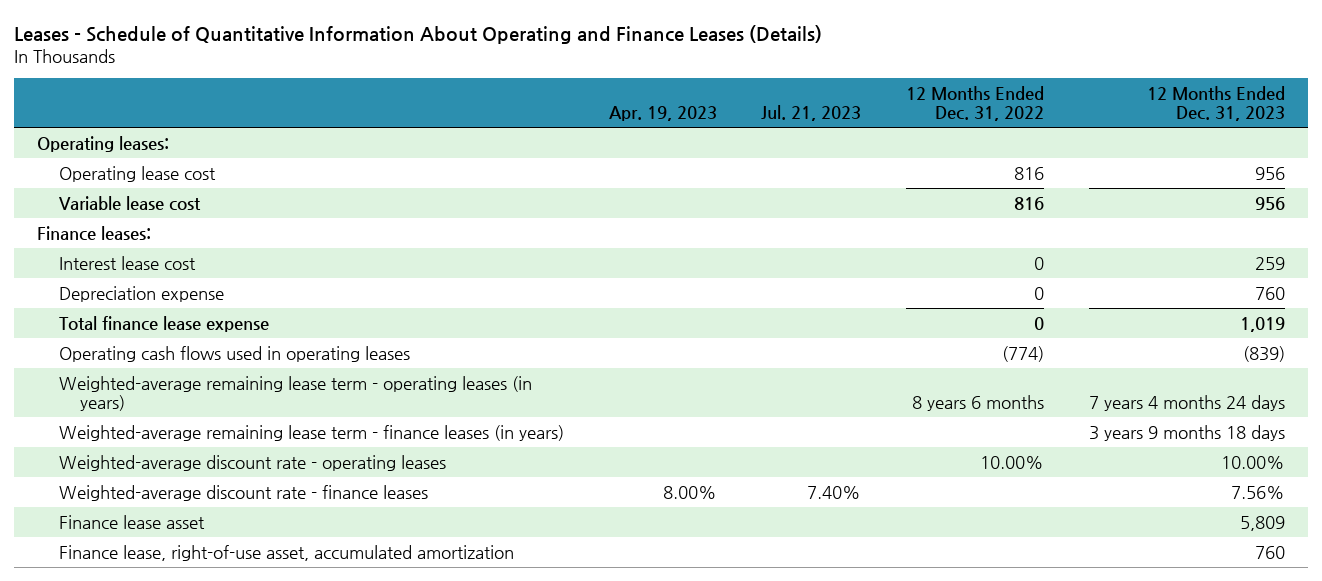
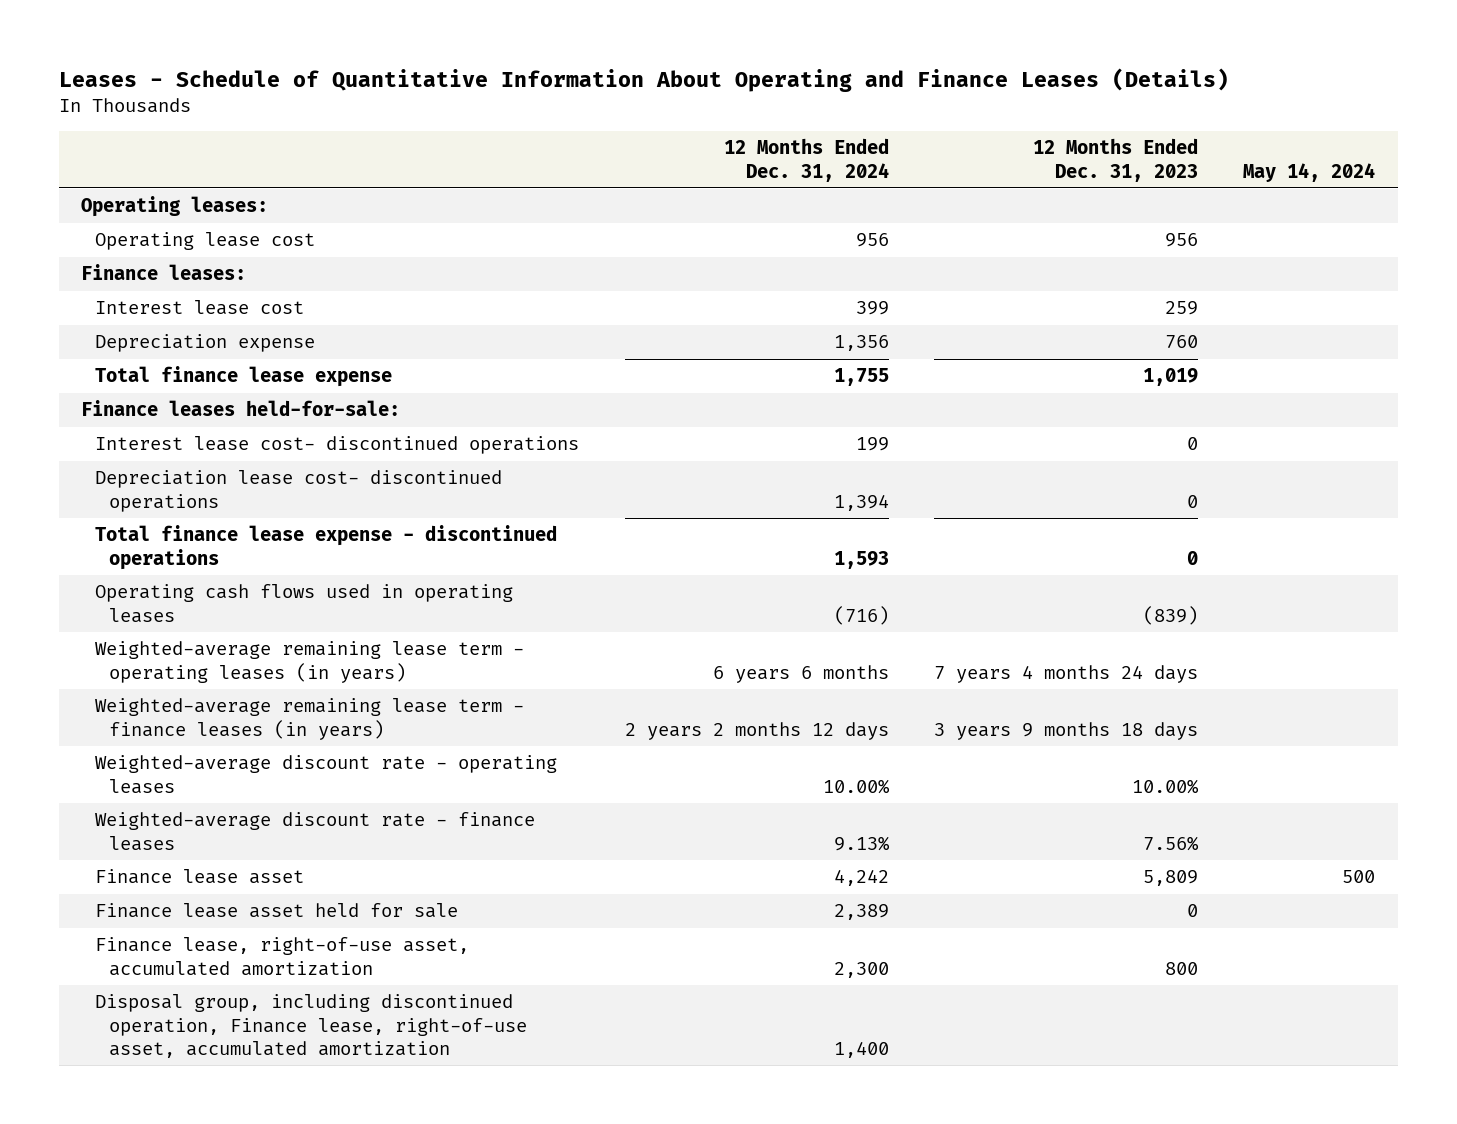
- | Apr. 19, 2023 | Jul. 21, 2023 | 12 Months Ended Dec. 31, 2022 | 12 Months Ended Dec. 31, 2023
+ | 12 Months Ended Dec. 31, 2024 | 12 Months Ended Dec. 31, 2023 | May 14, 2024
- Variable lease cost | | | 816 | 956
+ Finance leases held-for-sale:
+ Interest lease cost- discontinued operations | 199 | 0 |
+ Depreciation lease cost- discontinued operations | 1,394 | 0 |
+ Total finance lease expense - discontinued operations | 1,593 | 0 |
- Finance lease, right-of-use asset, accumulated amortization | | | | 760
+ Finance lease asset held for sale | 2,389 | 0 |
+ Finance lease, right-of-use asset, accumulated amortization | 2,300 | 800 |
+ Disposal group, including discontinued operation, Finance lease, right-of-use asset, accumulated amortization | 1,400 | |

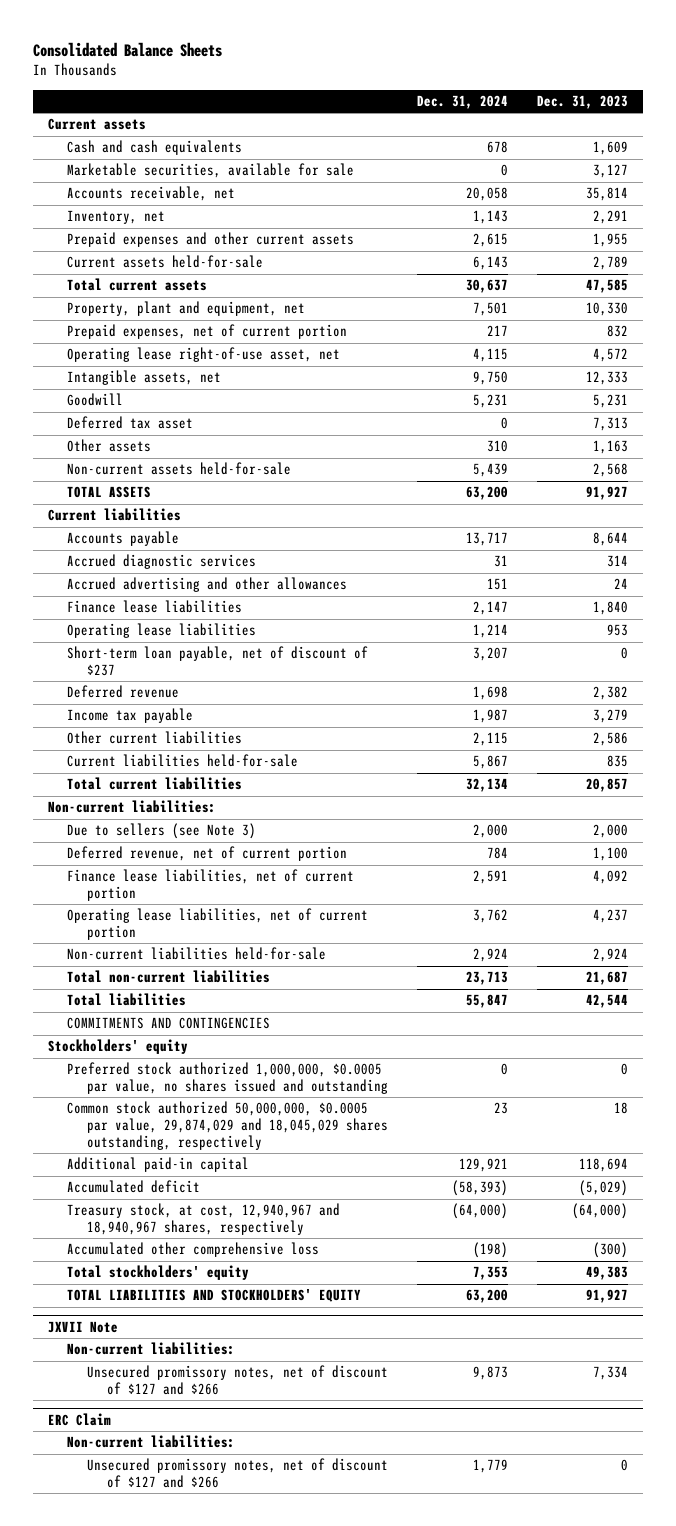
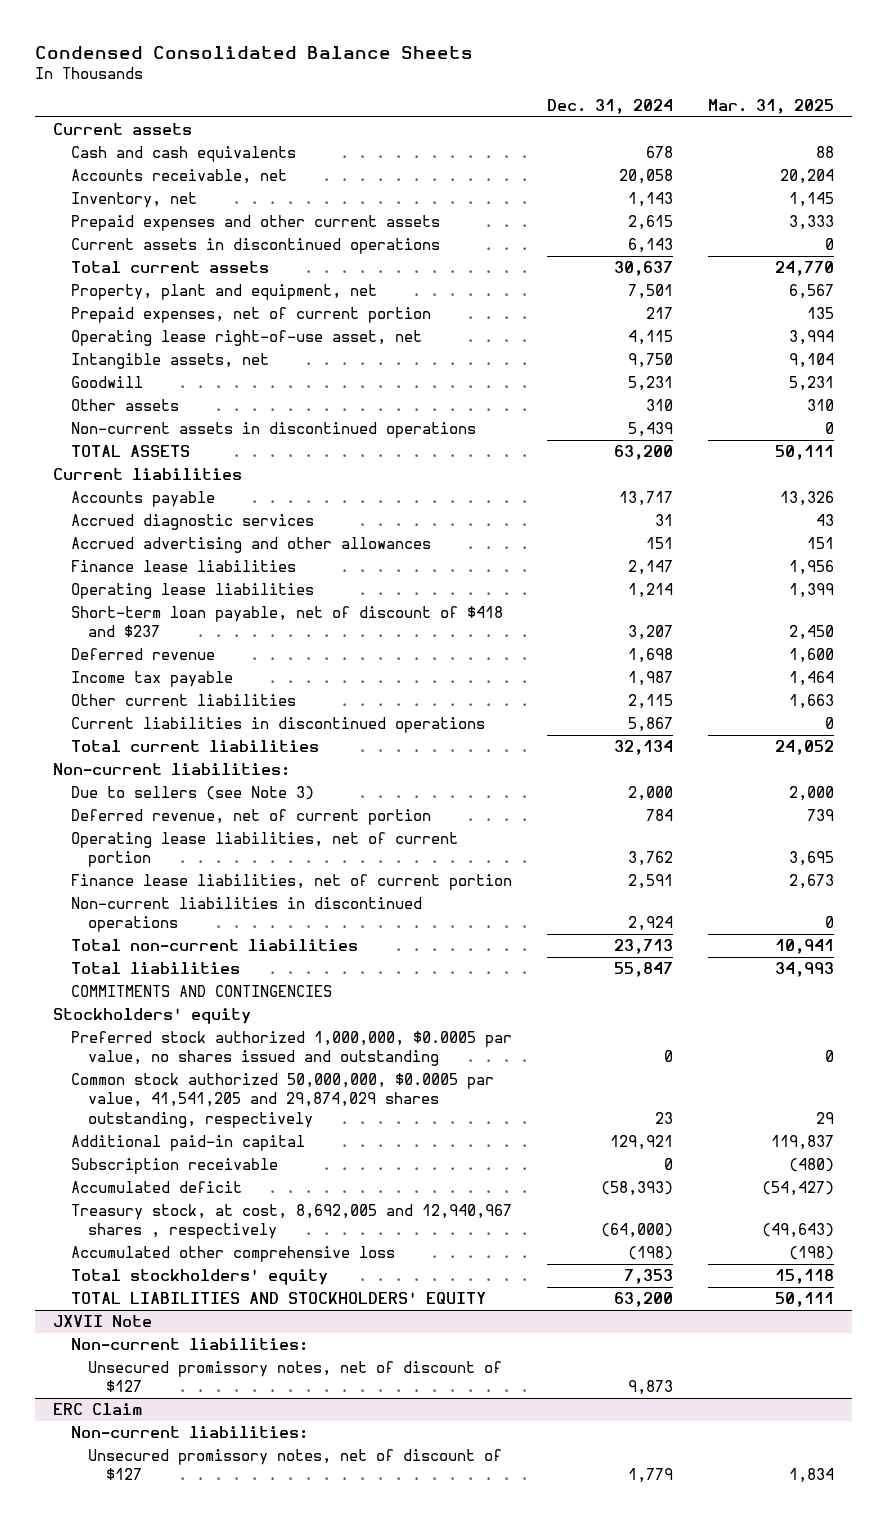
- Consolidated Balance Sheets
+ Condensed Consolidated Balance Sheets
- | Dec. 31, 2024 | Dec. 31, 2023
+ | Dec. 31, 2024 | Mar. 31, 2025
- Marketable securities, available for sale | 0 | 3,127
- Current assets held-for-sale | 6,143 | 2,789
+ Current assets in discontinued operations | 6,143 | 0
- Deferred tax asset | 0 | 7,313
- Non-current assets held-for-sale | 5,439 | 2,568
+ Non-current assets in discontinued operations | 5,439 | 0
- Short-term loan payable, net of discount of $237 | 3,207 | 0
+ Short-term loan payable, net of discount of $418 and $237 | 3,207 | 2,450
- Current liabilities held-for-sale | 5,867 | 835
+ Current liabilities in discontinued operations | 5,867 | 0
- Non-current liabilities held-for-sale | 2,924 | 2,924
moved down: Finance lease liabilities, net of current portion | 2,591 | 2,673
+ Non-current liabilities in discontinued operations | 2,924 | 0
- Common stock authorized 50,000,000, $0.0005 par value, 29,874,029 and 18,045,029 shares outstanding, respectively | 23 | 18
+ Common stock authorized 50,000,000, $0.0005 par value, 41,541,205 and 29,874,029 shares outstanding, respectively | 23 | 29
+ Subscription receivable | 0 | (480)
- Treasury stock, at cost, 12,940,967 and 18,940,967 shares, respectively | (64,000) | (64,000)
+ Treasury stock, at cost, 8,692,005 and 12,940,967 shares , respectively | (64,000) | (49,643)
@ JXVII Note
- Unsecured promissory notes, net of discount of $127 and $266 | 9,873 | 7,334
+ Unsecured promissory notes, net of discount of $127 | 9,873 |
@ ERC Claim
- Unsecured promissory notes, net of discount of $127 and $266 | 1,779 | 0
+ Unsecured promissory notes, net of discount of $127 | 1,779 | 1,834

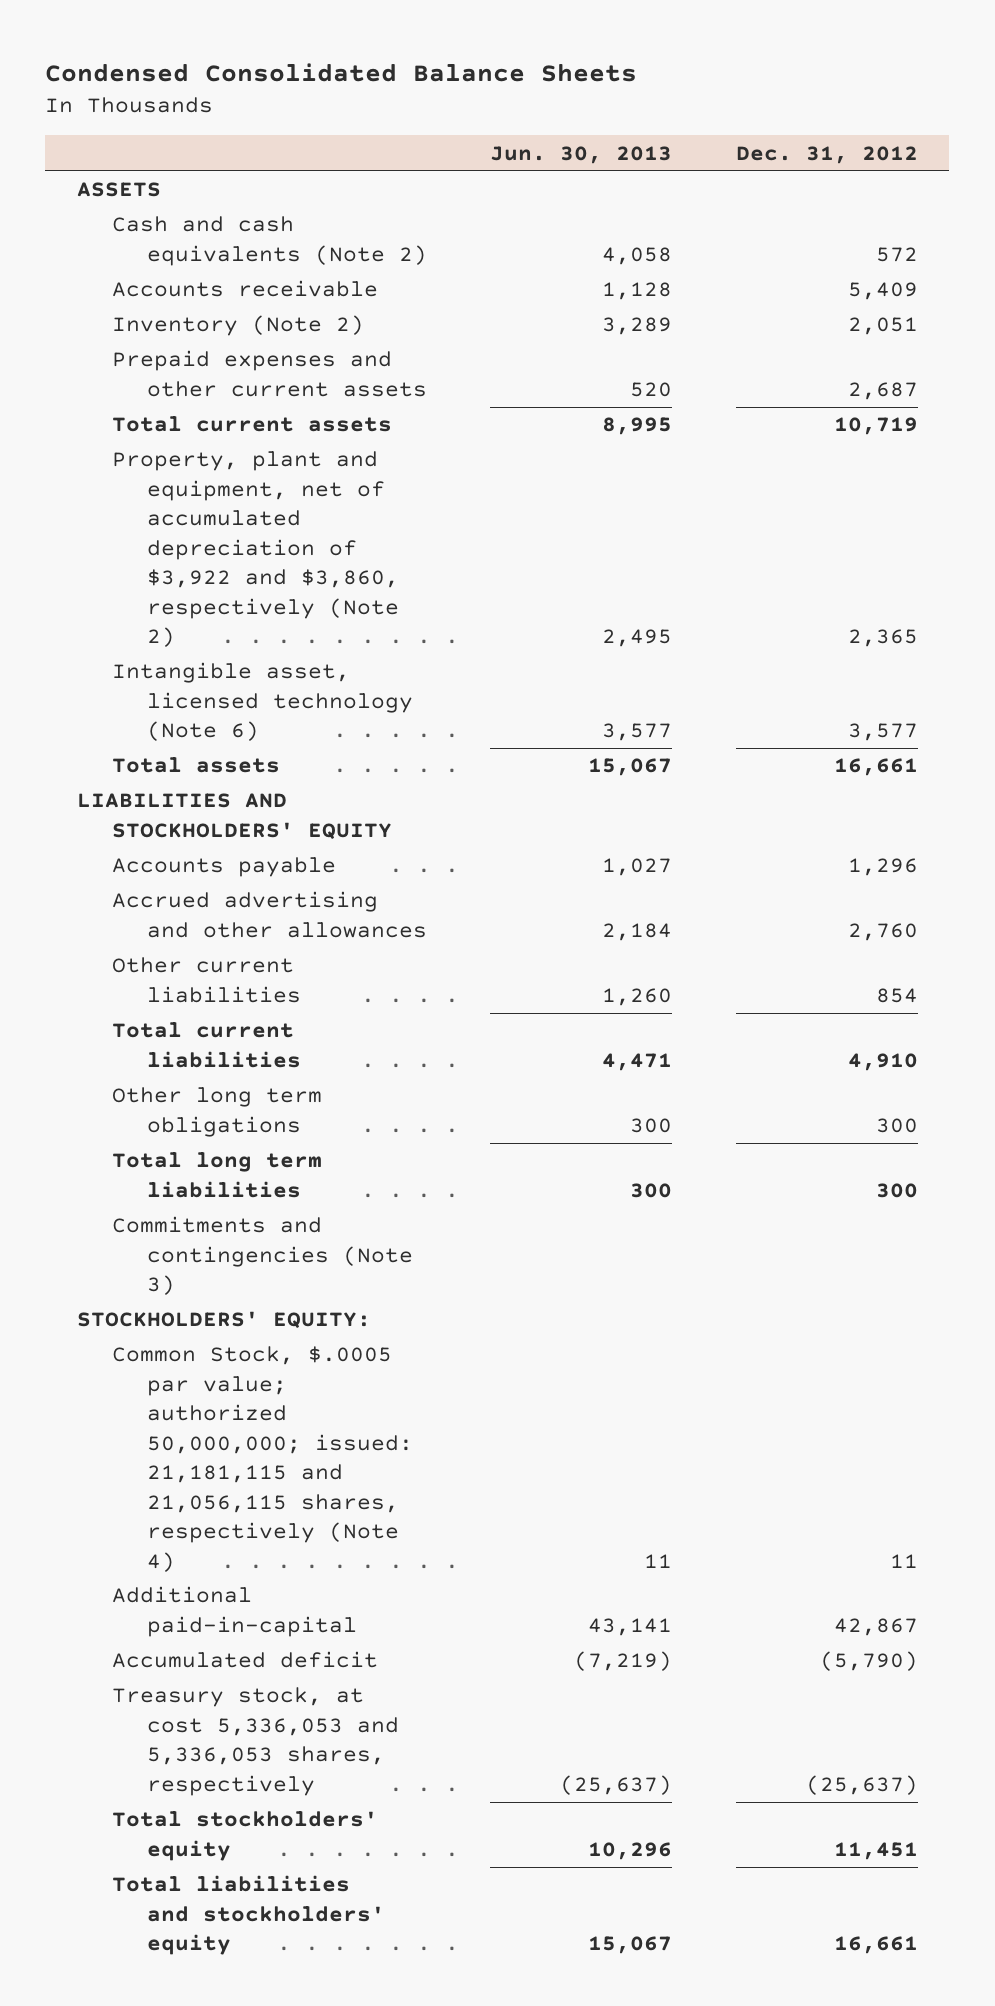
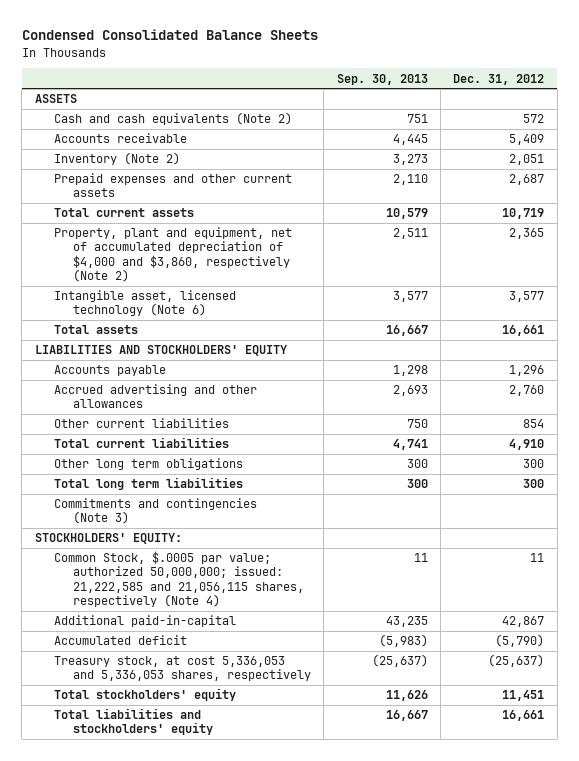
- | Jun. 30, 2013 | Dec. 31, 2012
+ | Sep. 30, 2013 | Dec. 31, 2012
- Property, plant and equipment, net of accumulated depreciation of $3,922 and $3,860, respectively (Note 2) | 2,495 | 2,365
+ Property, plant and equipment, net of accumulated depreciation of $4,000 and $3,860, respectively (Note 2) | 2,511 | 2,365
- Common Stock, $.0005 par value; authorized 50,000,000; issued: 21,181,115 and 21,056,115 shares, respectively (Note 4) | 11 | 11
+ Common Stock, $.0005 par value; authorized 50,000,000; issued: 21,222,585 and 21,056,115 shares, respectively (Note 4) | 11 | 11

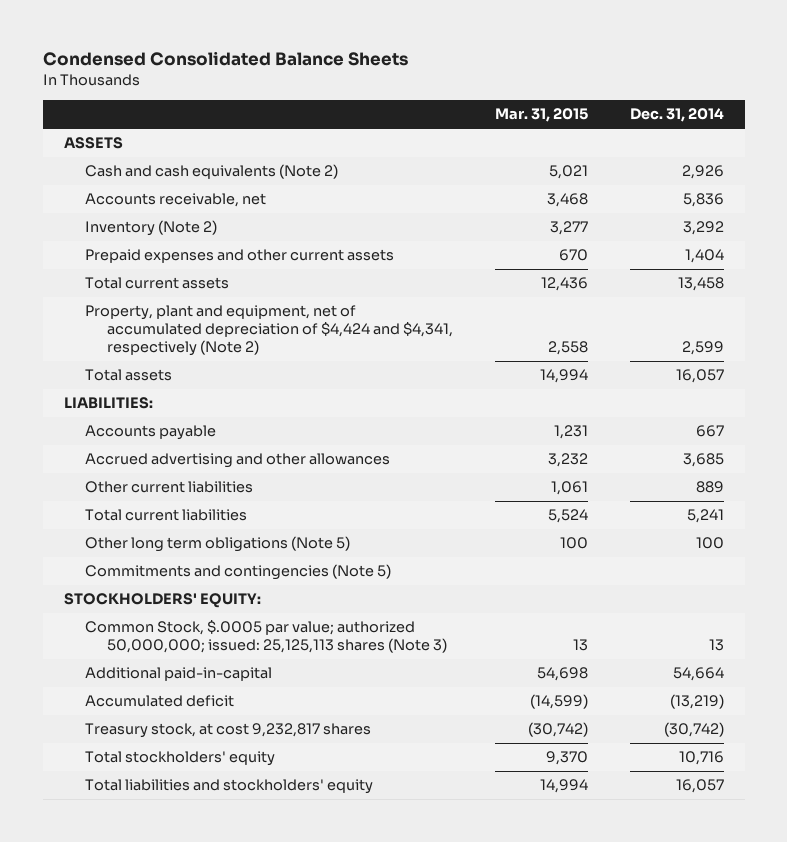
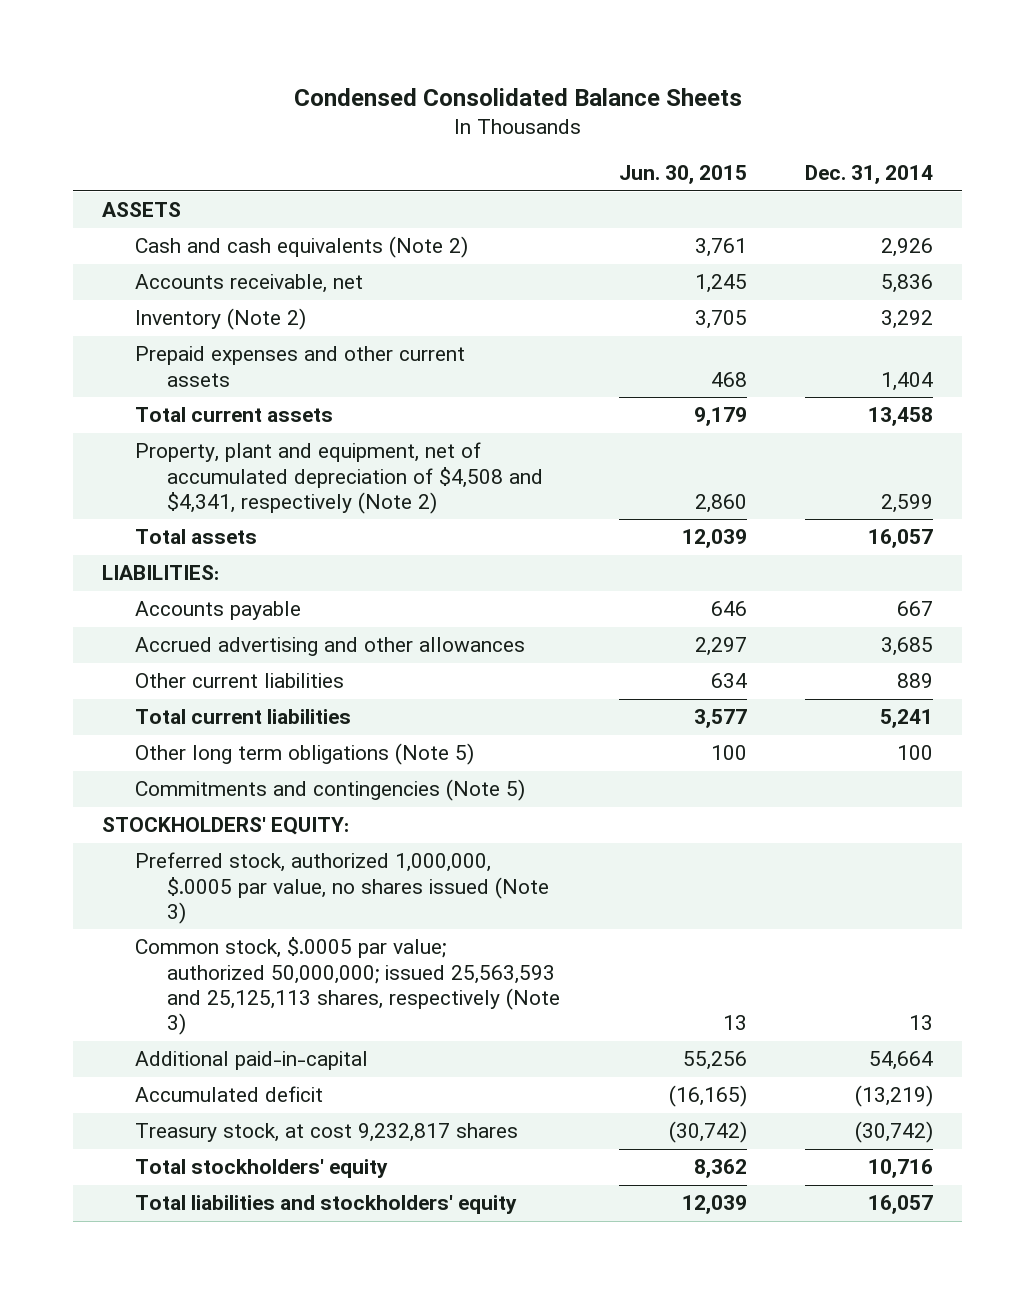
- | Mar. 31, 2015 | Dec. 31, 2014
+ | Jun. 30, 2015 | Dec. 31, 2014
- Property, plant and equipment, net of accumulated depreciation of $4,424 and $4,341, respectively (Note 2) | 2,558 | 2,599
+ Property, plant and equipment, net of accumulated depreciation of $4,508 and $4,341, respectively (Note 2) | 2,860 | 2,599
- Common Stock, $.0005 par value; authorized 50,000,000; issued: 25,125,113 shares (Note 3) | 13 | 13
+ Preferred stock, authorized 1,000,000, $.0005 par value, no shares issued (Note 3)
+ Common stock, $.0005 par value; authorized 50,000,000; issued 25,563,593 and 25,125,113 shares, respectively (Note 3) | 13 | 13

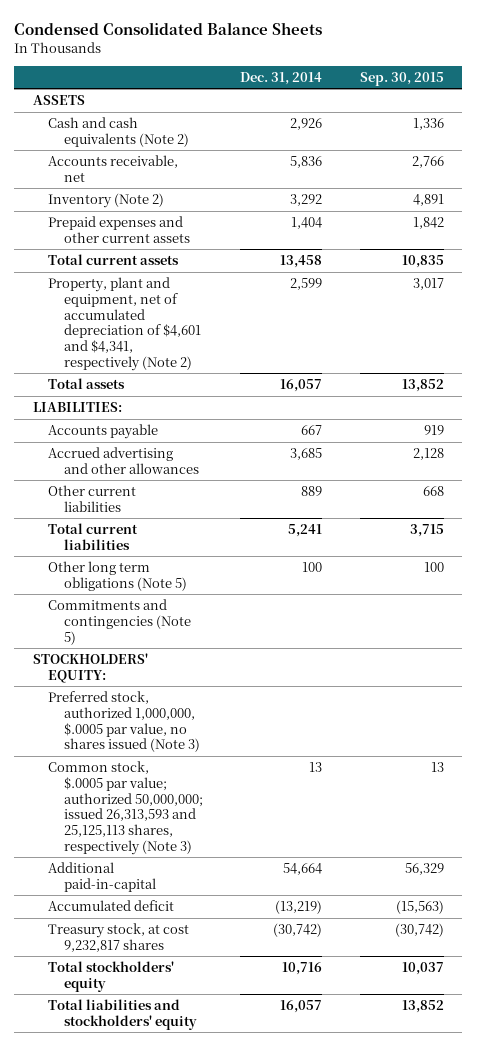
- | Jun. 30, 2015 | Dec. 31, 2014
+ | Dec. 31, 2014 | Sep. 30, 2015
- Property, plant and equipment, net of accumulated depreciation of $4,508 and $4,341, respectively (Note 2) | 2,860 | 2,599
+ Property, plant and equipment, net of accumulated depreciation of $4,601 and $4,341, respectively (Note 2) | 2,599 | 3,017
- Common stock, $.0005 par value; authorized 50,000,000; issued 25,563,593 and 25,125,113 shares, respectively (Note 3) | 13 | 13
+ Common stock, $.0005 par value; authorized 50,000,000; issued 26,313,593 and 25,125,113 shares, respectively (Note 3) | 13 | 13

